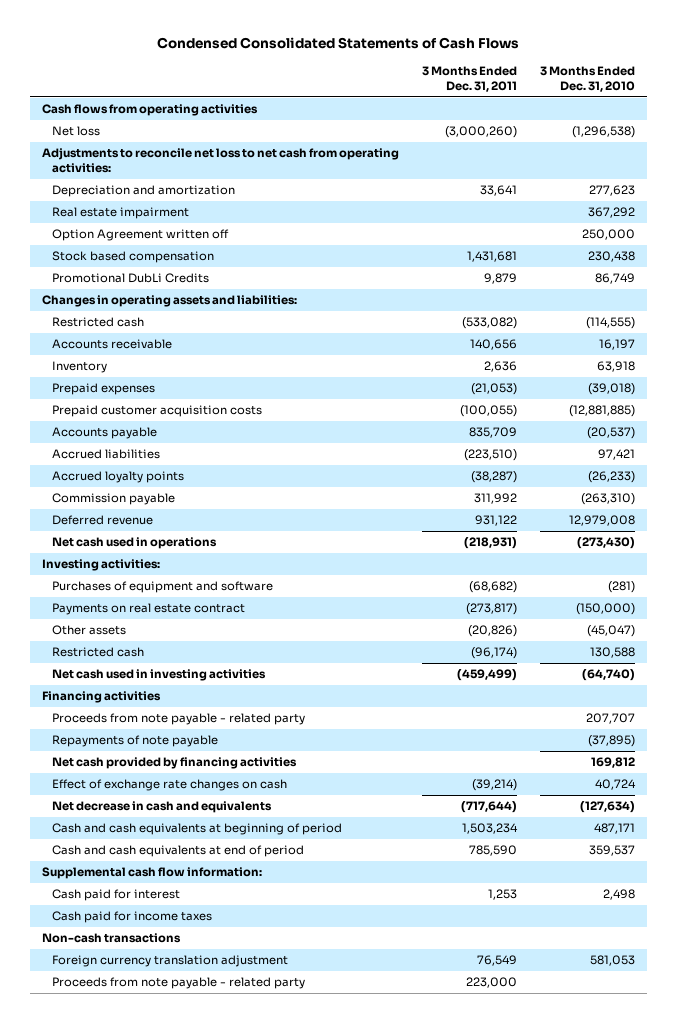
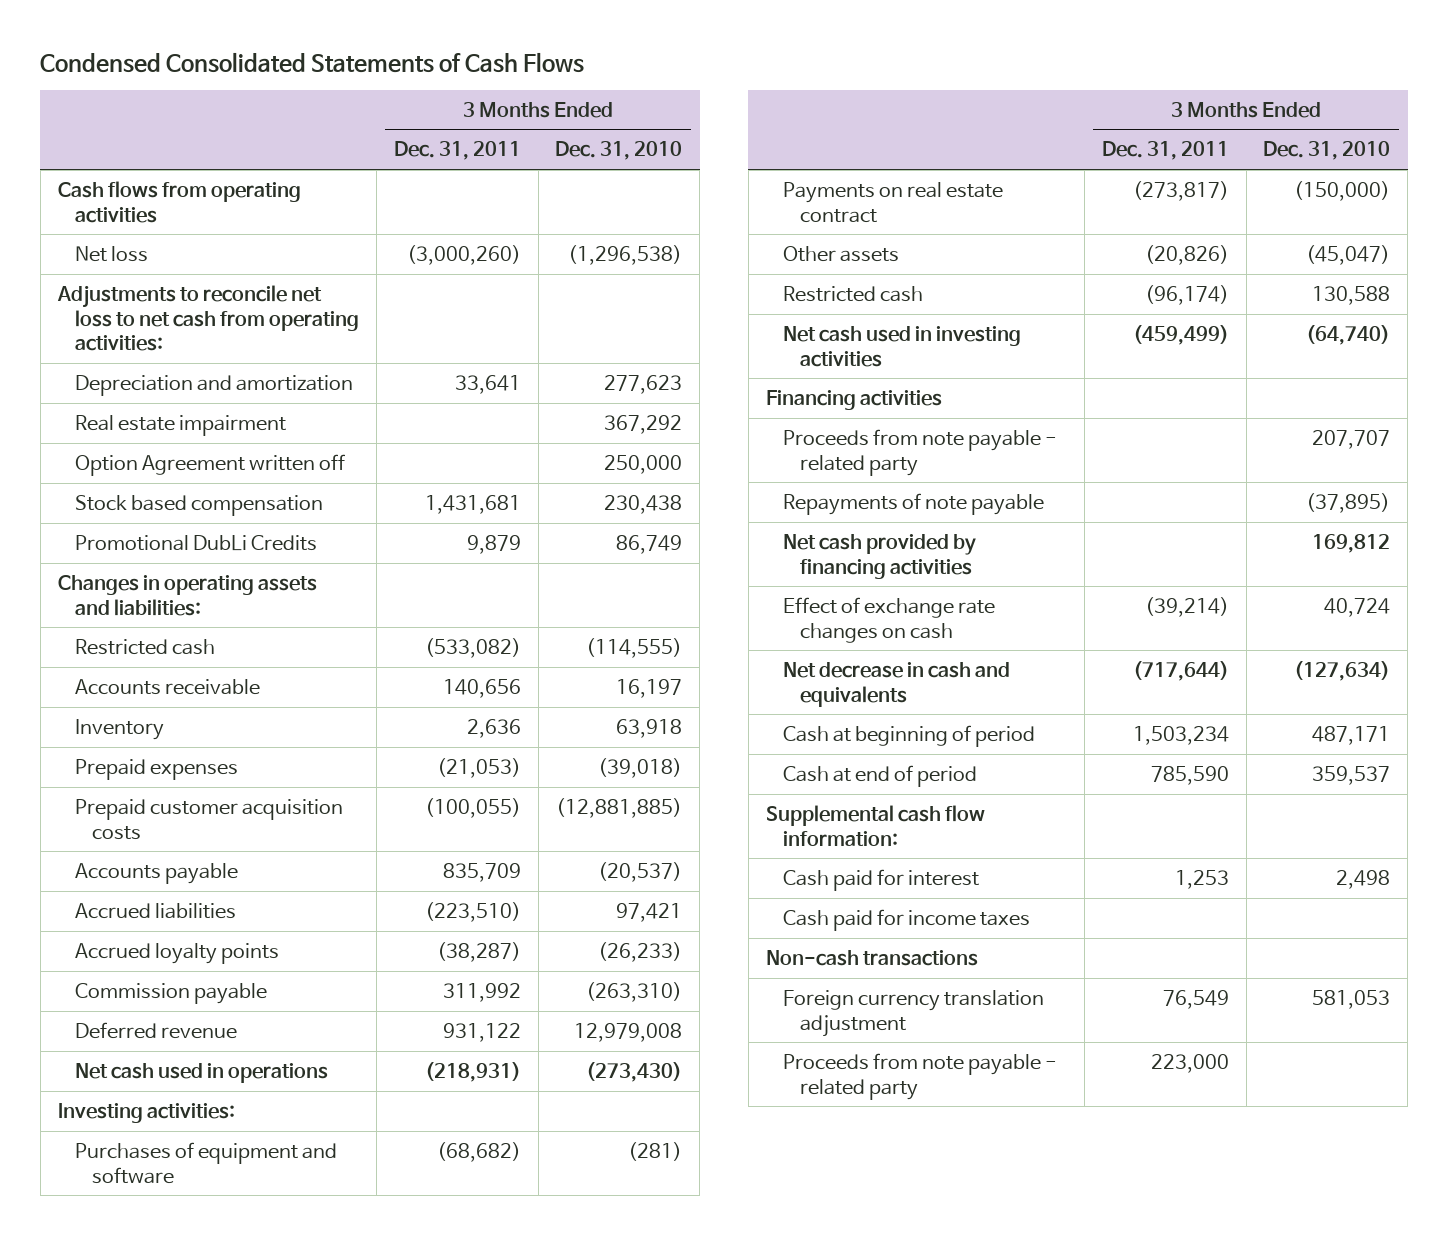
- Cash and cash equivalents at beginning of period | 1,503,234 | 487,171
- Cash and cash equivalents at end of period | 785,590 | 359,537
+ Cash at beginning of period | 1,503,234 | 487,171
+ Cash at end of period | 785,590 | 359,537

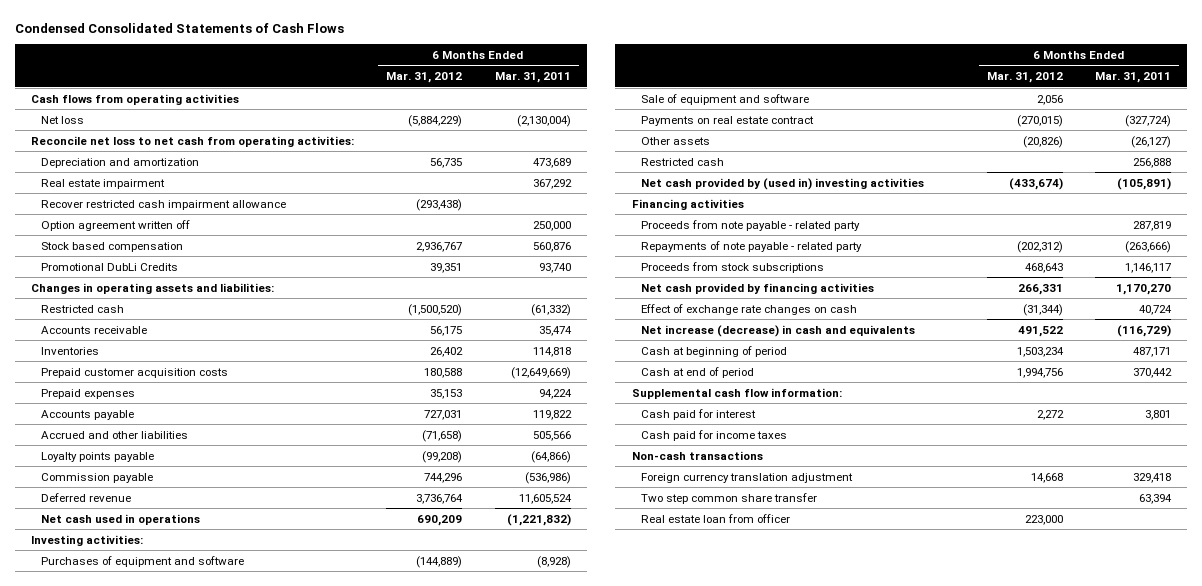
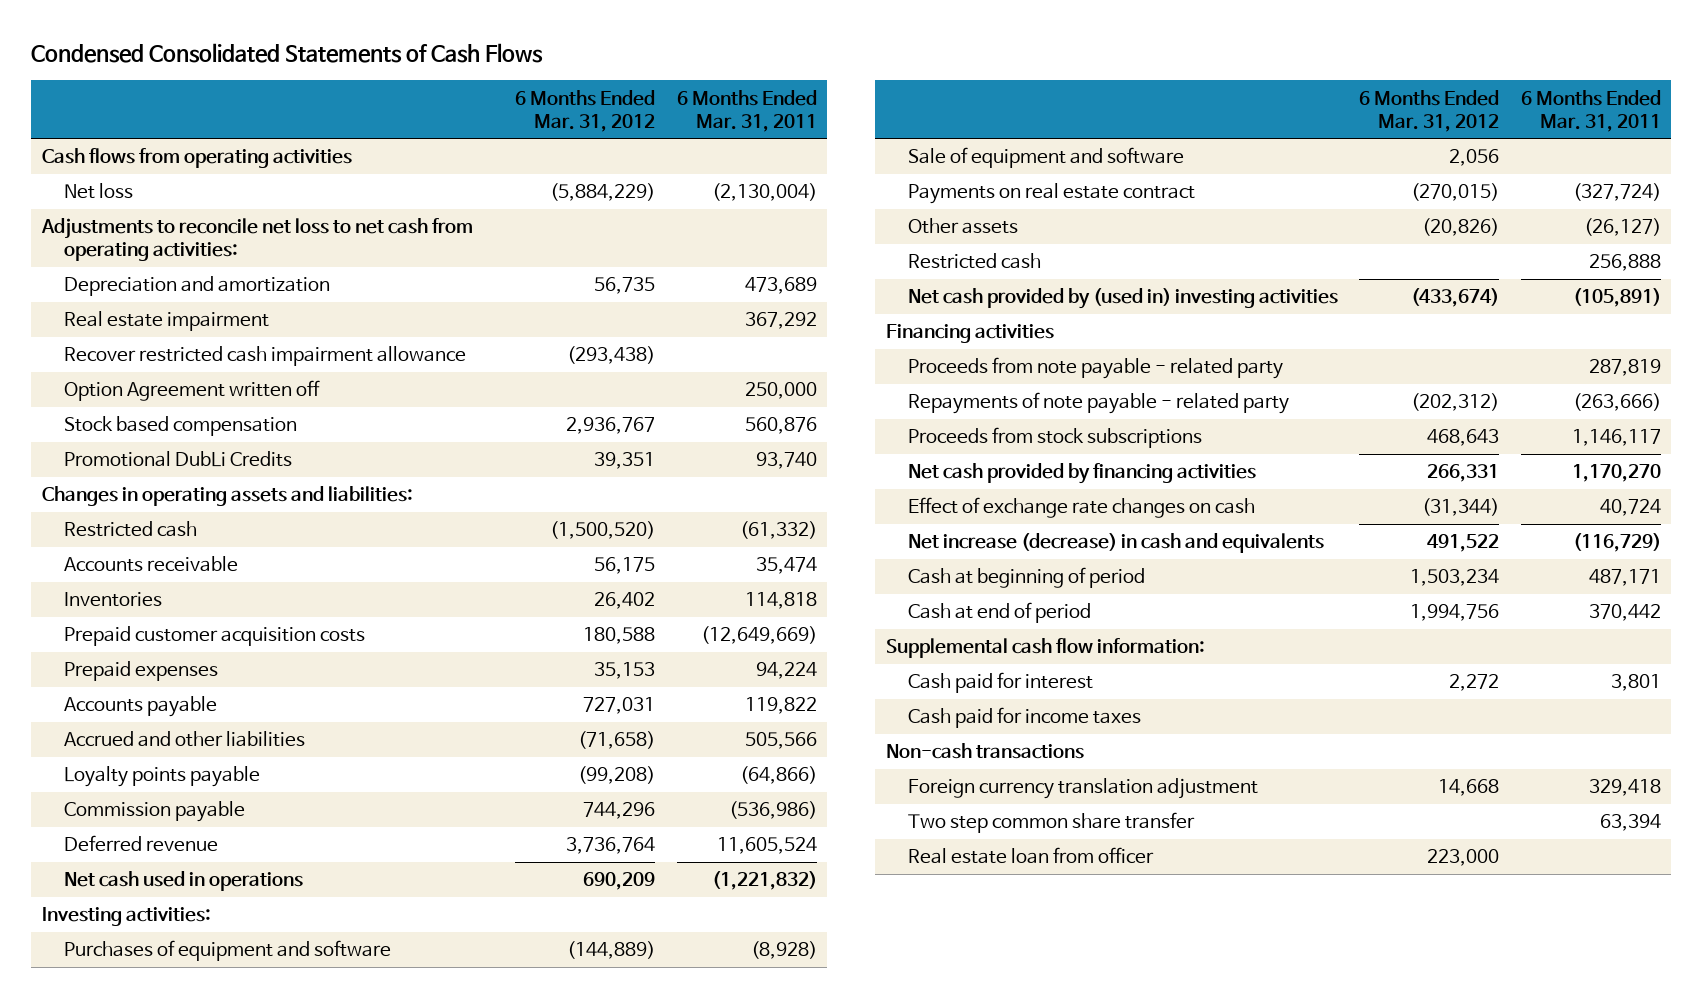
- Reconcile net loss to net cash from operating activities:
+ Adjustments to reconcile net loss to net cash from operating activities:
- Option agreement written off | | 250,000
+ Option Agreement written off | | 250,000

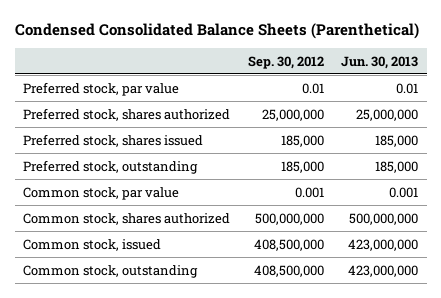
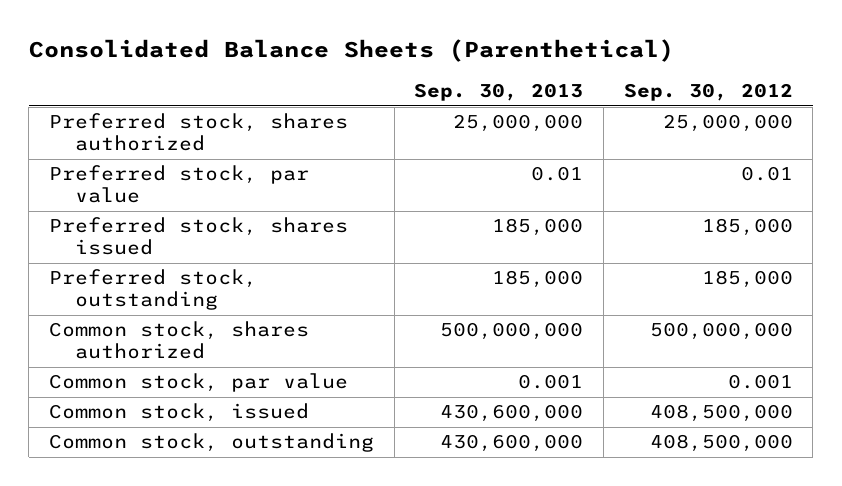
- Condensed Consolidated Balance Sheets (Parenthetical)
+ Consolidated Balance Sheets (Parenthetical)
- | Sep. 30, 2012 | Jun. 30, 2013
+ | Sep. 30, 2013 | Sep. 30, 2012
moved down: Preferred stock, par value | 0.01 | 0.01
moved down: Common stock, par value | 0.001 | 0.001

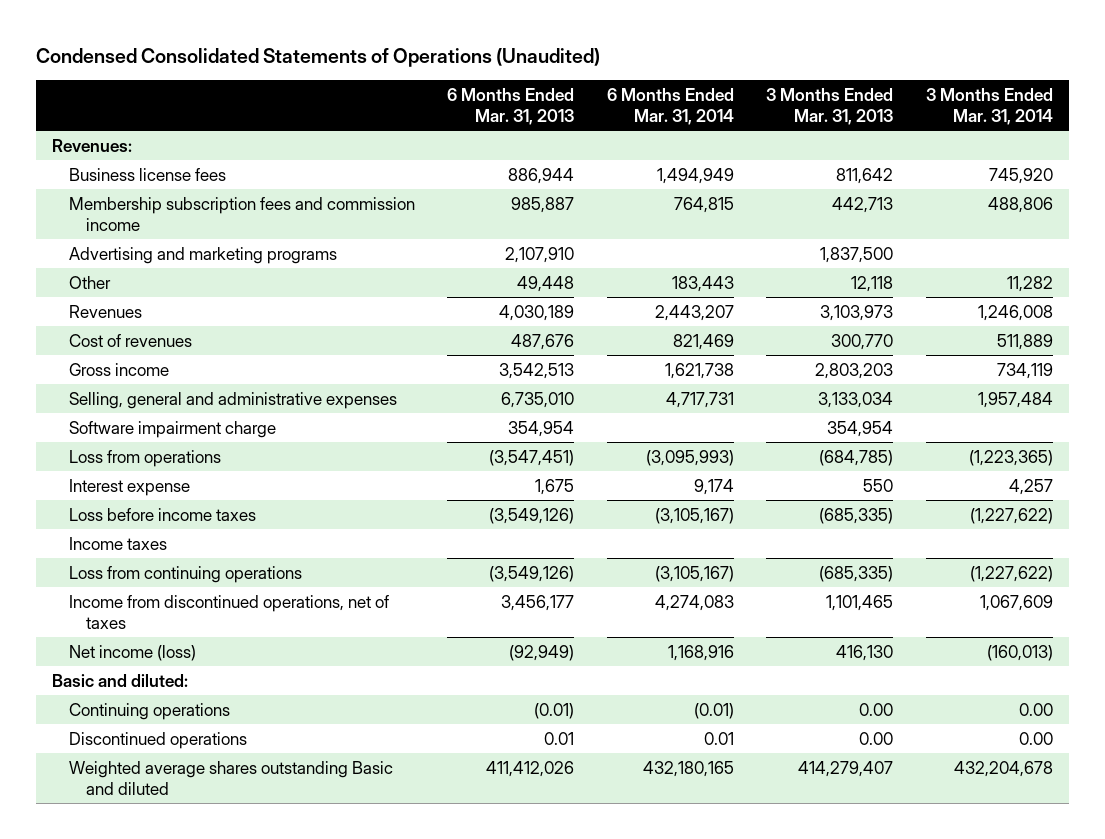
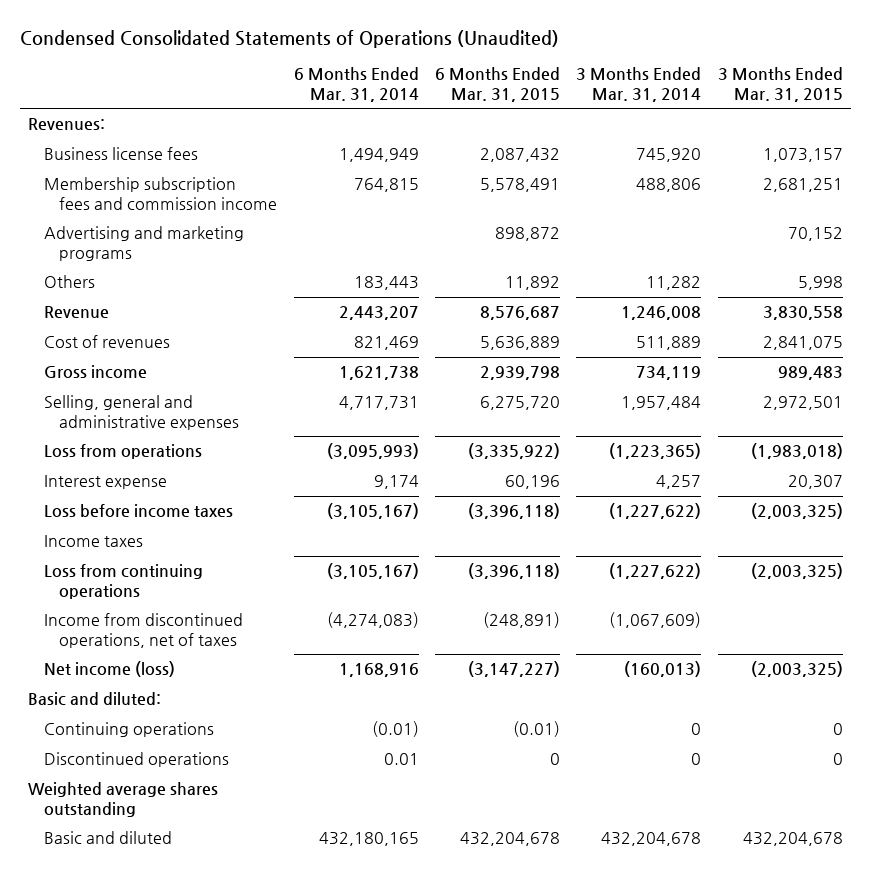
- | 6 Months Ended Mar. 31, 2013 | 6 Months Ended Mar. 31, 2014 | 3 Months Ended Mar. 31, 2013 | 3 Months Ended Mar. 31, 2014
+ | 6 Months Ended Mar. 31, 2014 | 6 Months Ended Mar. 31, 2015 | 3 Months Ended Mar. 31, 2014 | 3 Months Ended Mar. 31, 2015
- Other | 49,448 | 183,443 | 12,118 | 11,282
- Revenues | 4,030,189 | 2,443,207 | 3,103,973 | 1,246,008
+ Others | 183,443 | 11,892 | 11,282 | 5,998
+ Revenue | 2,443,207 | 8,576,687 | 1,246,008 | 3,830,558
- Software impairment charge | 354,954 | | 354,954 |
- Income from discontinued operations, net of taxes | 3,456,177 | 4,274,083 | 1,101,465 | 1,067,609
+ Income from discontinued operations, net of taxes | (4,274,083) | (248,891) | (1,067,609) |
- Continuing operations | (0.01) | (0.01) | 0.00 | 0.00
- Discontinued operations | 0.01 | 0.01 | 0.00 | 0.00
- Weighted average shares outstanding Basic and diluted | 411,412,026 | 432,180,165 | 414,279,407 | 432,204,678
+ Continuing operations | (0.01) | (0.01) | 0 | 0
+ Discontinued operations | 0.01 | 0 | 0 | 0
+ Weighted average shares outstanding
+ Basic and diluted | 432,180,165 | 432,204,678 | 432,204,678 | 432,204,678

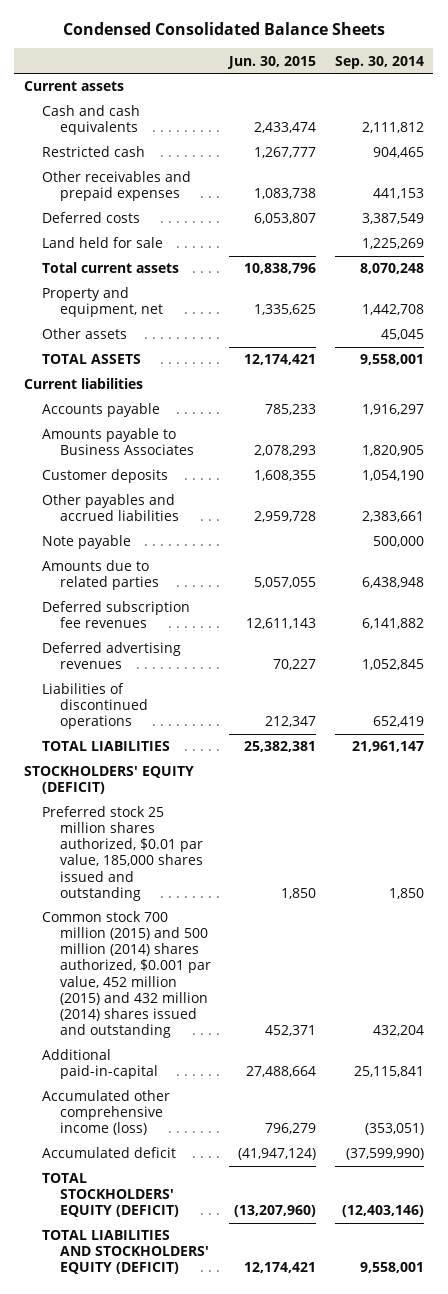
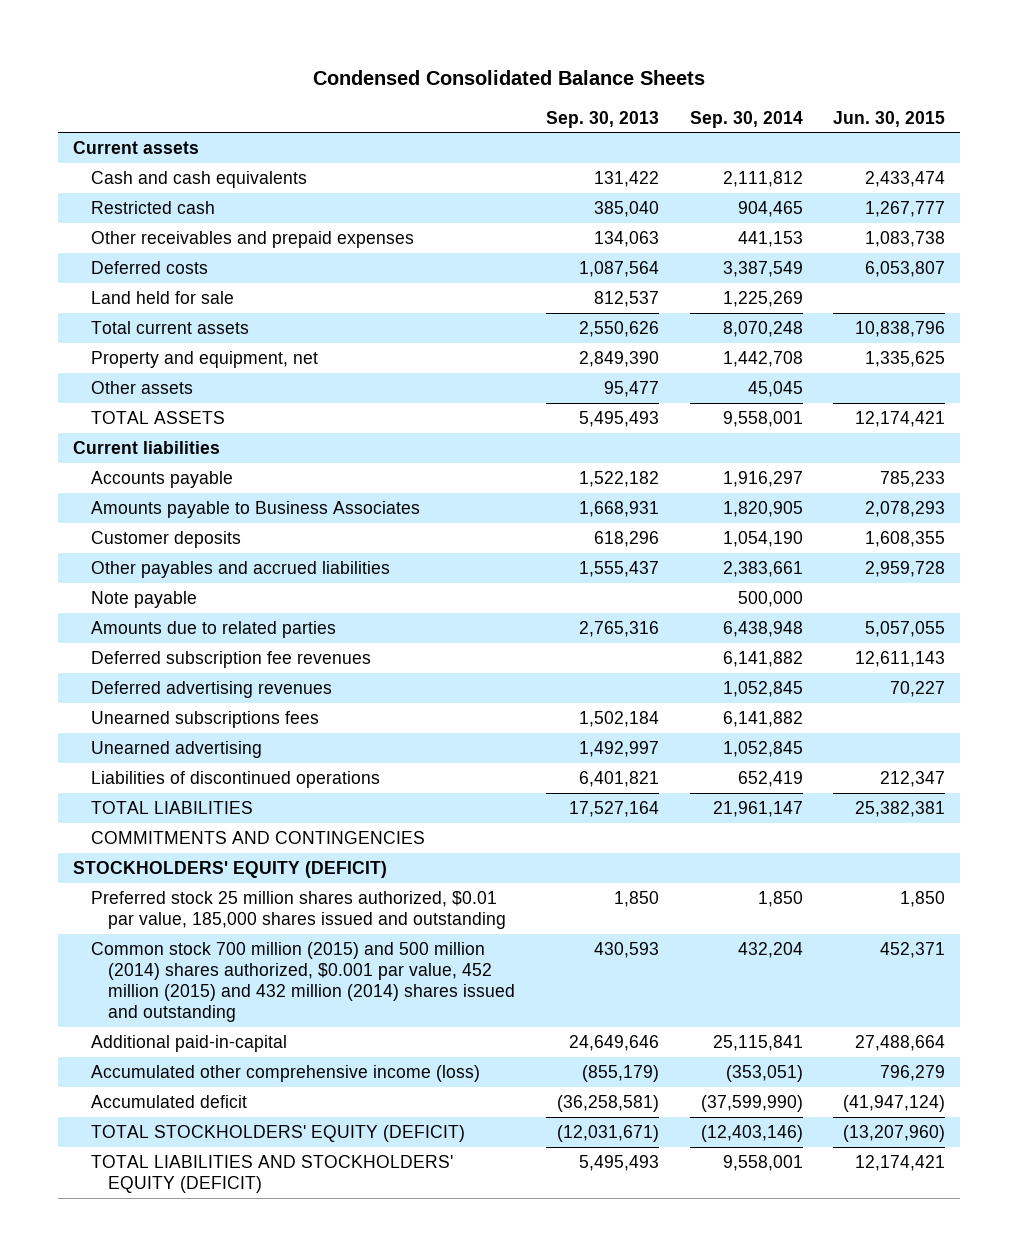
- | Jun. 30, 2015 | Sep. 30, 2014
+ | Sep. 30, 2013 | Sep. 30, 2014 | Jun. 30, 2015
+ Unearned subscriptions fees | 1,502,184 | 6,141,882 |
+ Unearned advertising | 1,492,997 | 1,052,845 |
+ COMMITMENTS AND CONTINGENCIES

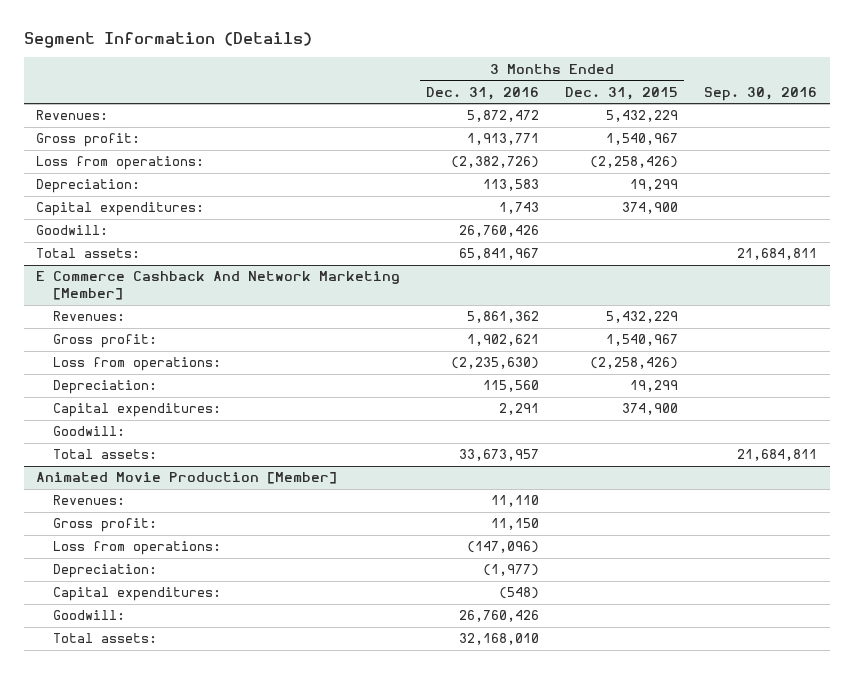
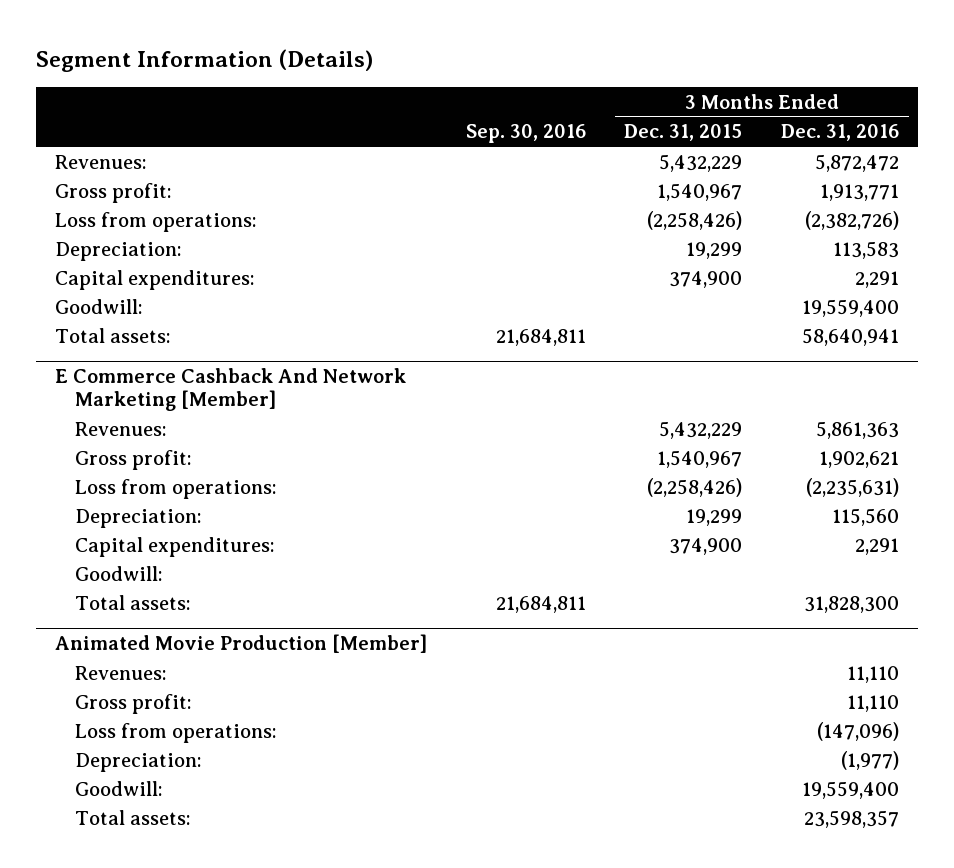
- | 3 Months Ended Dec. 31, 2016 | 3 Months Ended Dec. 31, 2015 | Sep. 30, 2016
+ | Sep. 30, 2016 | 3 Months Ended Dec. 31, 2015 | 3 Months Ended Dec. 31, 2016
- Capital expenditures: | 1,743 | 374,900 |
- Goodwill: | 26,760,426 | |
- Total assets: | 65,841,967 | | 21,684,811
+ Capital expenditures: | | 374,900 | 2,291
+ Goodwill: | | | 19,559,400
+ Total assets: | 21,684,811 | | 58,640,941
@ E Commerce Cashback And Network Marketing [Member]
- Revenues: | 5,861,362 | 5,432,229 |
+ Revenues: | | 5,432,229 | 5,861,363
- Loss from operations: | (2,235,630) | (2,258,426) |
+ Loss from operations: | | (2,258,426) | (2,235,631)
- Total assets: | 33,673,957 | | 21,684,811
+ Total assets: | 21,684,811 | | 31,828,300
@ Animated Movie Production [Member]
- Gross profit: | 11,150 | |
+ Gross profit: | | | 11,110
- Capital expenditures: | (548) | |
- Goodwill: | 26,760,426 | |
- Total assets: | 32,168,010 | |
+ Goodwill: | | | 19,559,400
+ Total assets: | | | 23,598,357

